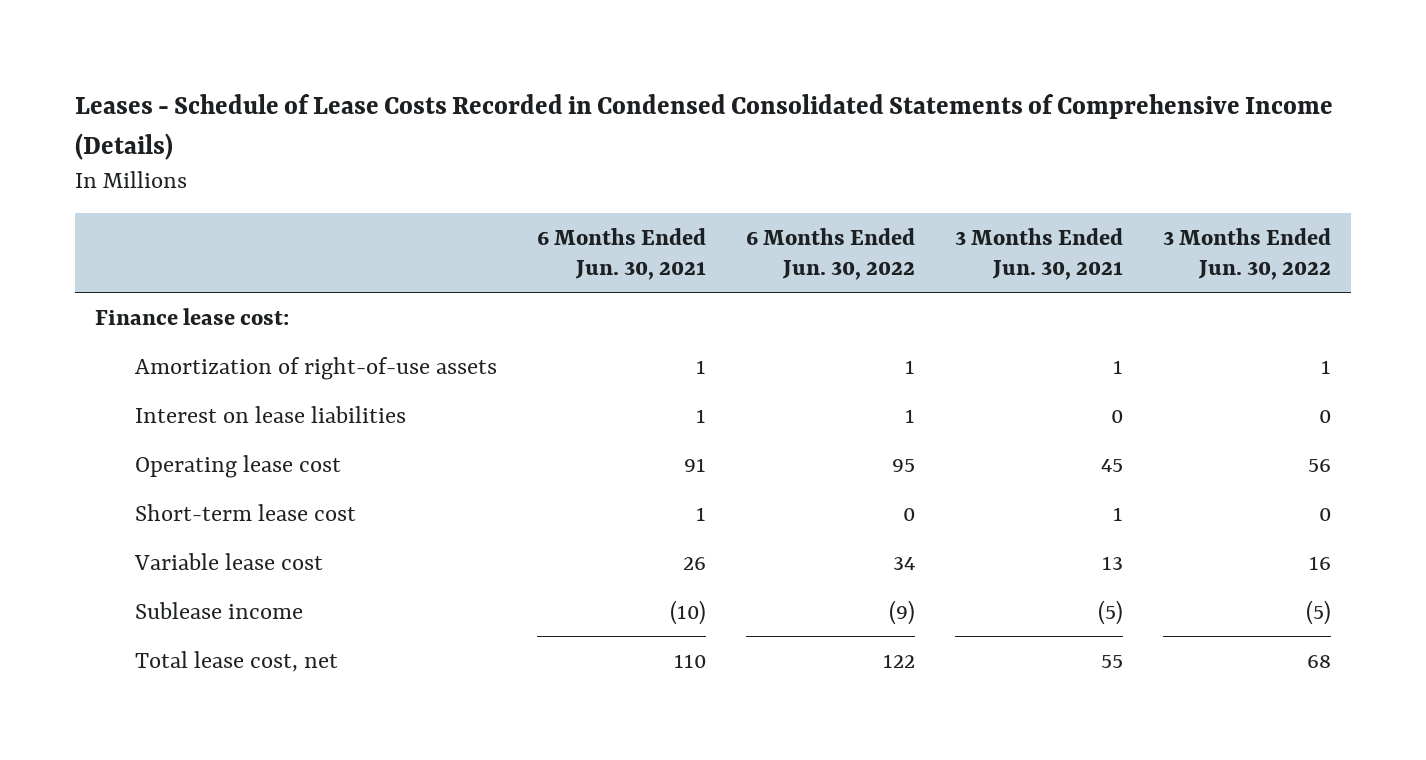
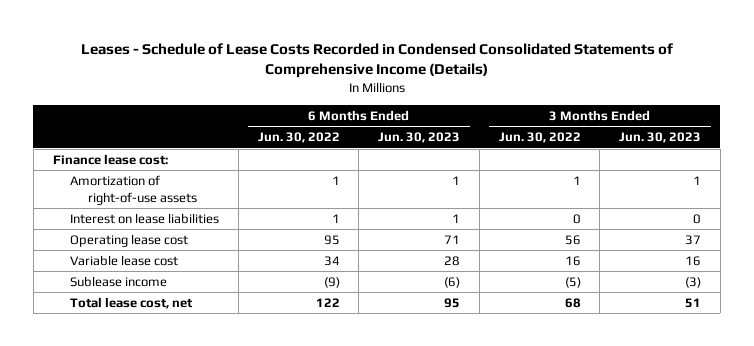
- | 6 Months Ended Jun. 30, 2021 | 6 Months Ended Jun. 30, 2022 | 3 Months Ended Jun. 30, 2021 | 3 Months Ended Jun. 30, 2022
+ | 6 Months Ended Jun. 30, 2022 | 6 Months Ended Jun. 30, 2023 | 3 Months Ended Jun. 30, 2022 | 3 Months Ended Jun. 30, 2023
- Short-term lease cost | 1 | 0 | 1 | 0

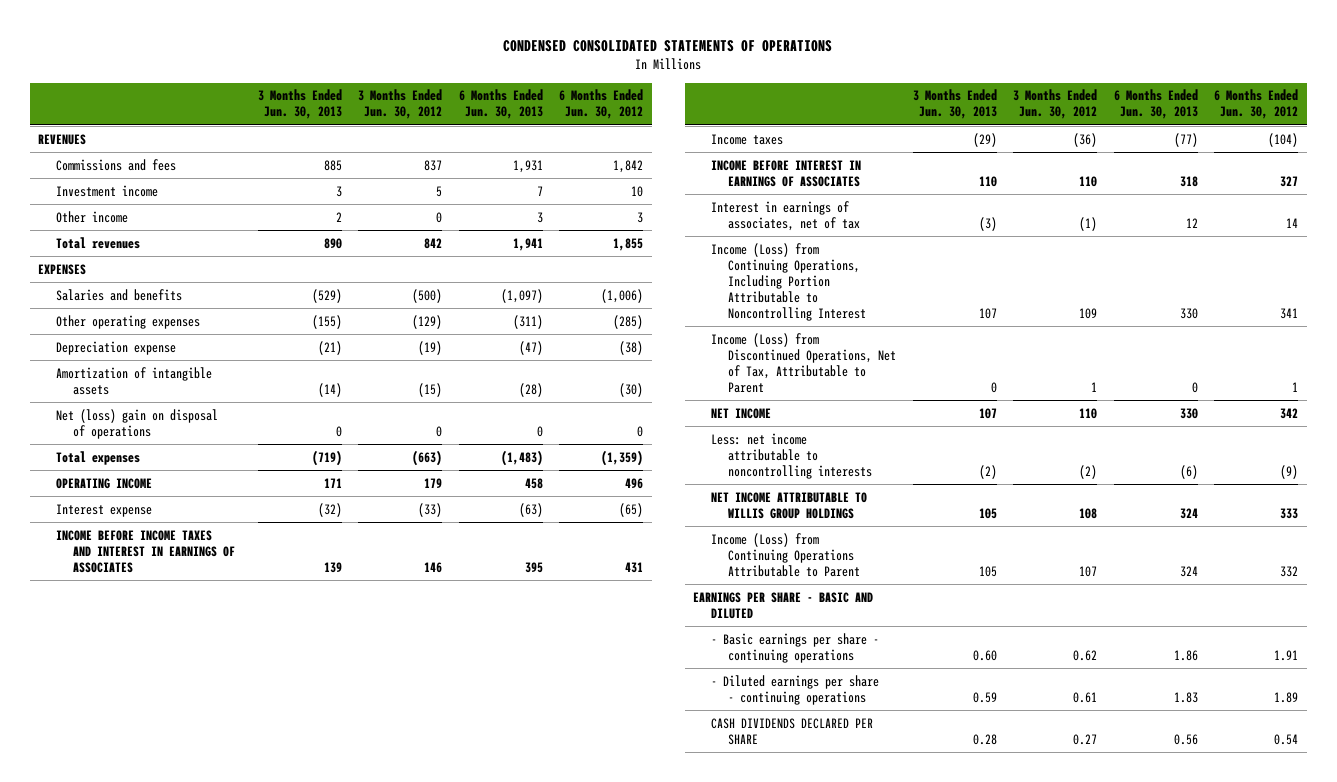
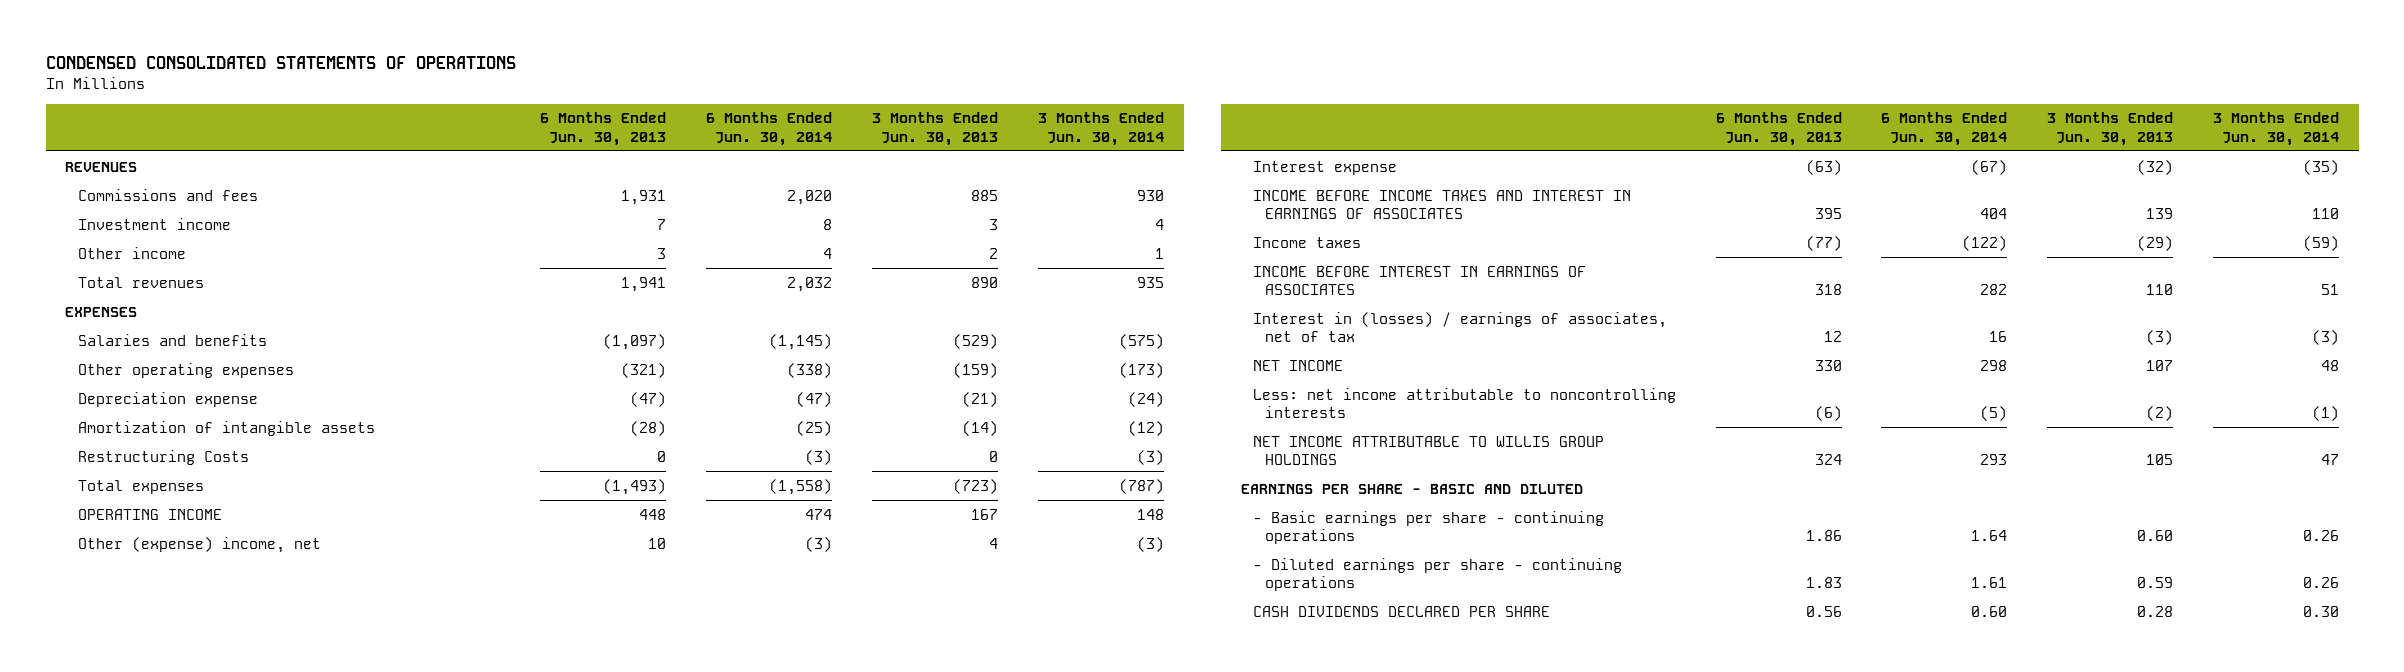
- | 3 Months Ended Jun. 30, 2013 | 3 Months Ended Jun. 30, 2012 | 6 Months Ended Jun. 30, 2013 | 6 Months Ended Jun. 30, 2012
+ | 6 Months Ended Jun. 30, 2013 | 6 Months Ended Jun. 30, 2014 | 3 Months Ended Jun. 30, 2013 | 3 Months Ended Jun. 30, 2014
- Other operating expenses | (155) | (129) | (311) | (285)
+ Other operating expenses | (321) | (338) | (159) | (173)
- Net (loss) gain on disposal of operations | 0 | 0 | 0 | 0
- Total expenses | (719) | (663) | (1,483) | (1,359)
- OPERATING INCOME | 171 | 179 | 458 | 496
+ Restructuring Costs | 0 | (3) | 0 | (3)
+ Total expenses | (1,493) | (1,558) | (723) | (787)
+ OPERATING INCOME | 448 | 474 | 167 | 148
+ Other (expense) income, net | 10 | (3) | 4 | (3)
- Interest in earnings of associates, net of tax | (3) | (1) | 12 | 14
- Income (Loss) from Continuing Operations, Including Portion Attributable to Noncontrolling Interest | 107 | 109 | 330 | 341
- Income (Loss) from Discontinued Operations, Net of Tax, Attributable to Parent | 0 | 1 | 0 | 1
+ Interest in (losses) / earnings of associates, net of tax | 12 | 16 | (3) | (3)
- Income (Loss) from Continuing Operations Attributable to Parent | 105 | 107 | 324 | 332

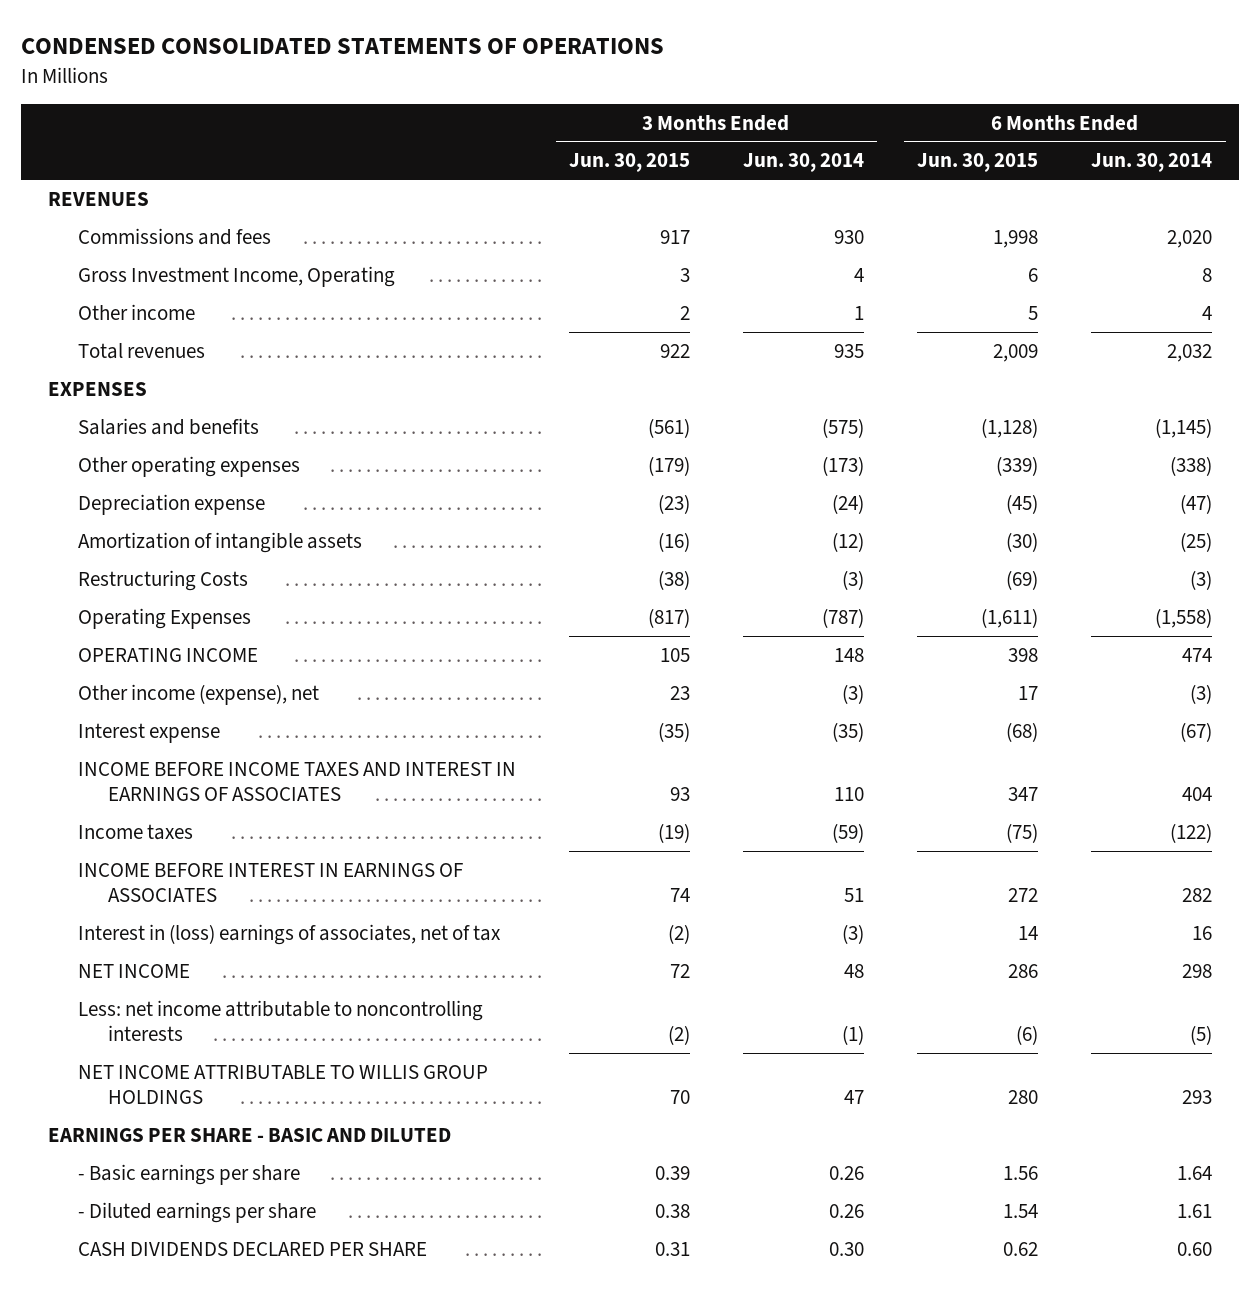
- | 6 Months Ended Jun. 30, 2013 | 6 Months Ended Jun. 30, 2014 | 3 Months Ended Jun. 30, 2013 | 3 Months Ended Jun. 30, 2014
+ | 3 Months Ended Jun. 30, 2015 | 3 Months Ended Jun. 30, 2014 | 6 Months Ended Jun. 30, 2015 | 6 Months Ended Jun. 30, 2014
- Investment income | 7 | 8 | 3 | 4
+ Gross Investment Income, Operating | 3 | 4 | 6 | 8
- Total expenses | (1,493) | (1,558) | (723) | (787)
+ Operating Expenses | (817) | (787) | (1,611) | (1,558)
- Other (expense) income, net | 10 | (3) | 4 | (3)
+ Other income (expense), net | 23 | (3) | 17 | (3)
- Interest in (losses) / earnings of associates, net of tax | 12 | 16 | (3) | (3)
+ Interest in (loss) earnings of associates, net of tax | (2) | (3) | 14 | 16
- - Basic earnings per share - continuing operations | 1.86 | 1.64 | 0.60 | 0.26
- - Diluted earnings per share - continuing operations | 1.83 | 1.61 | 0.59 | 0.26
+ - Basic earnings per share | 0.39 | 0.26 | 1.56 | 1.64
+ - Diluted earnings per share | 0.38 | 0.26 | 1.54 | 1.61

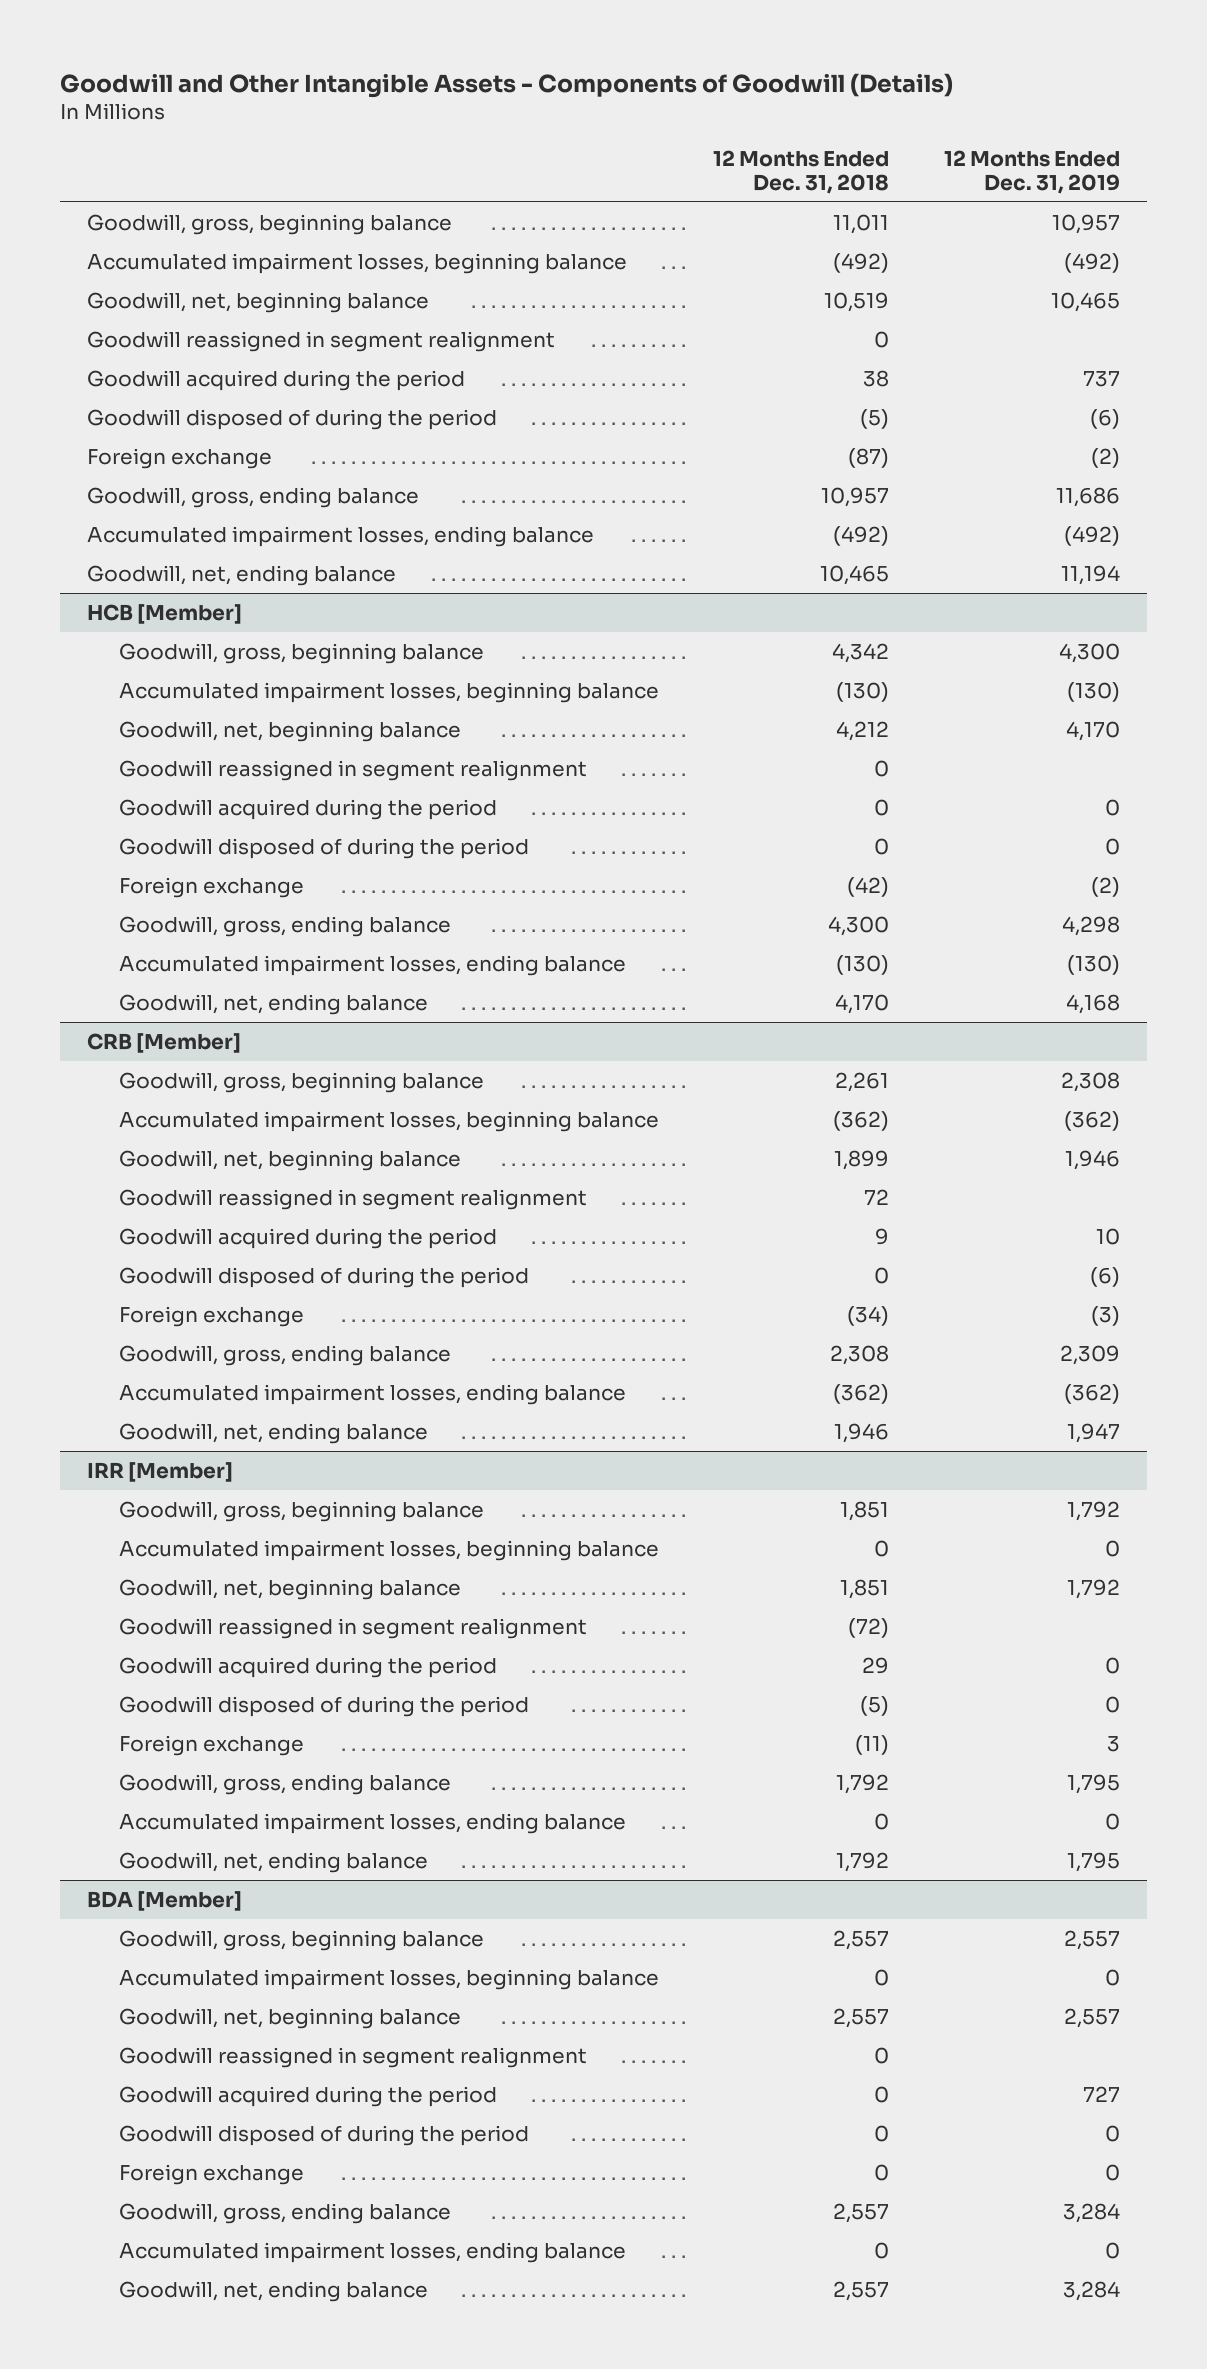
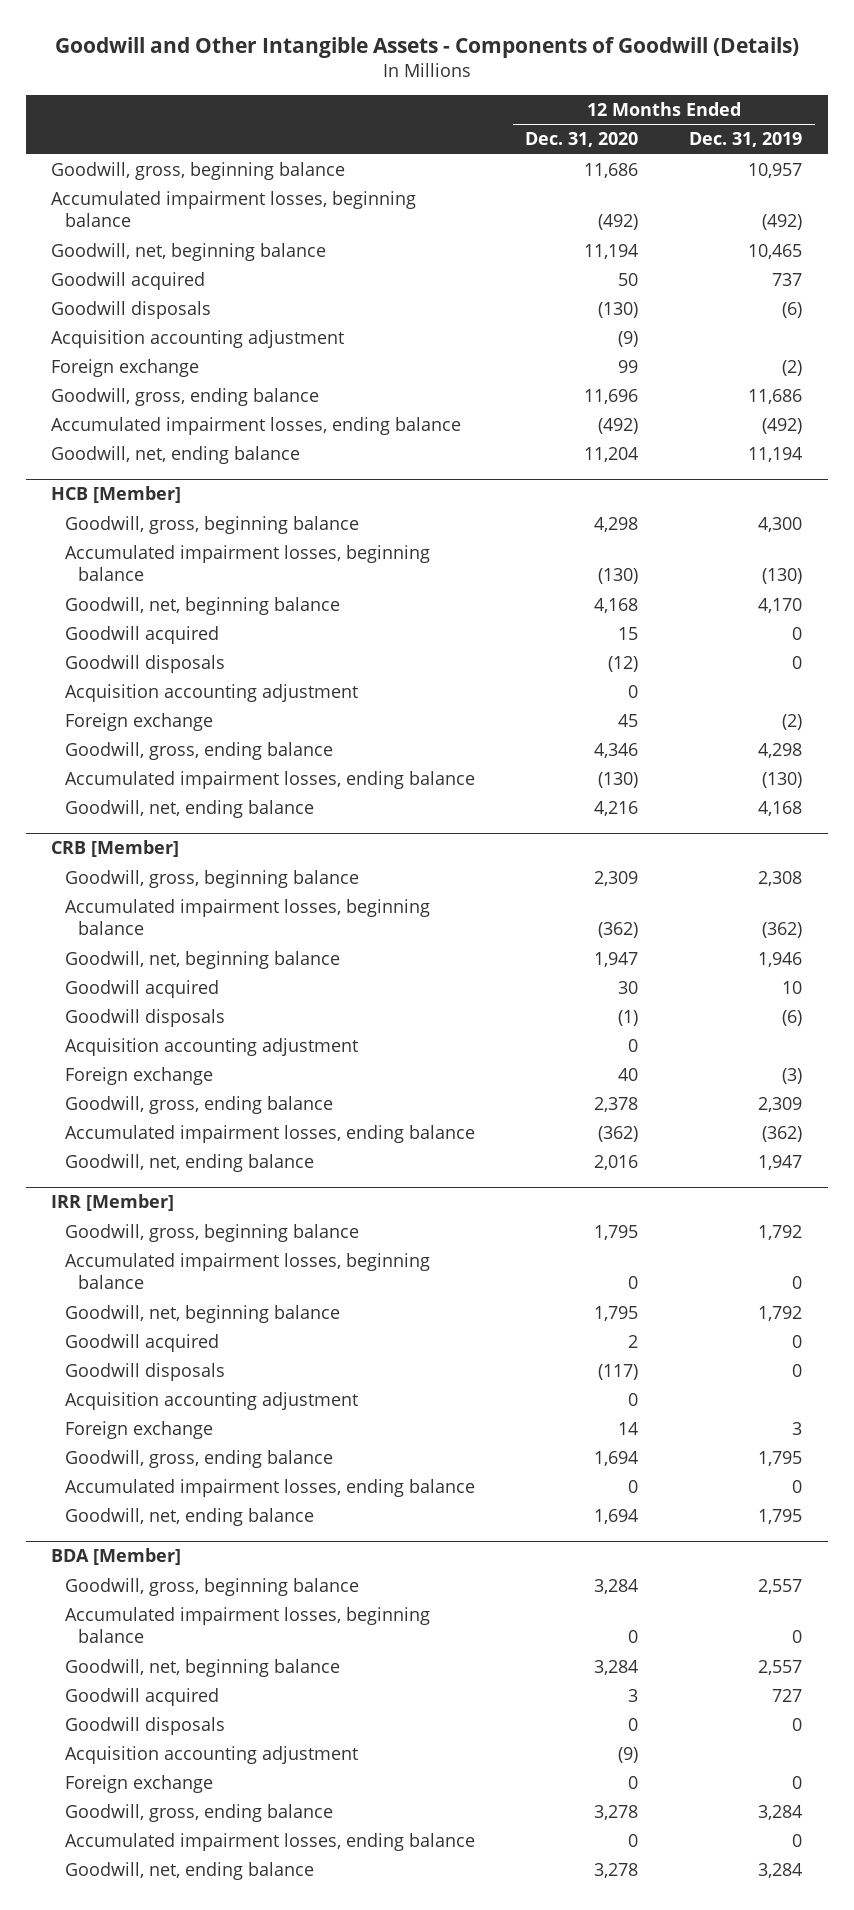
- | 12 Months Ended Dec. 31, 2018 | 12 Months Ended Dec. 31, 2019
+ | 12 Months Ended Dec. 31, 2020 | 12 Months Ended Dec. 31, 2019
- Goodwill reassigned in segment realignment | 0 |
- Goodwill acquired during the period | 38 | 737
- Goodwill disposed of during the period | (5) | (6)
+ Goodwill acquired | 50 | 737
+ Goodwill disposals | (130) | (6)
+ Acquisition accounting adjustment | (9) |
@ HCB [Member]
- Goodwill reassigned in segment realignment | 0 |
- Goodwill acquired during the period | 0 | 0
- Goodwill disposed of during the period | 0 | 0
+ Goodwill acquired | 15 | 0
+ Goodwill disposals | (12) | 0
+ Acquisition accounting adjustment | 0 |
@ CRB [Member]
- Goodwill reassigned in segment realignment | 72 |
- Goodwill acquired during the period | 9 | 10
- Goodwill disposed of during the period | 0 | (6)
+ Goodwill acquired | 30 | 10
+ Goodwill disposals | (1) | (6)
+ Acquisition accounting adjustment | 0 |
@ IRR [Member]
- Goodwill reassigned in segment realignment | (72) |
- Goodwill acquired during the period | 29 | 0
- Goodwill disposed of during the period | (5) | 0
+ Goodwill acquired | 2 | 0
+ Goodwill disposals | (117) | 0
+ Acquisition accounting adjustment | 0 |
@ BDA [Member]
- Goodwill reassigned in segment realignment | 0 |
- Goodwill acquired during the period | 0 | 727
- Goodwill disposed of during the period | 0 | 0
+ Goodwill acquired | 3 | 727
+ Goodwill disposals | 0 | 0
+ Acquisition accounting adjustment | (9) |

